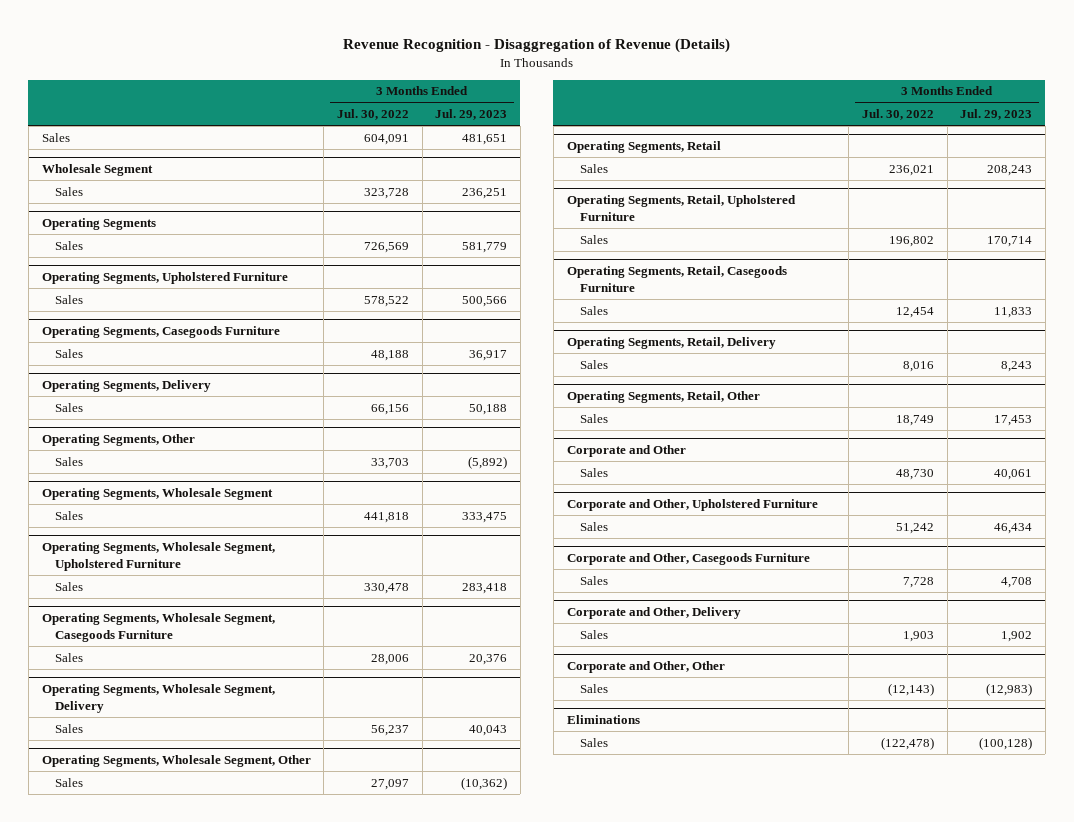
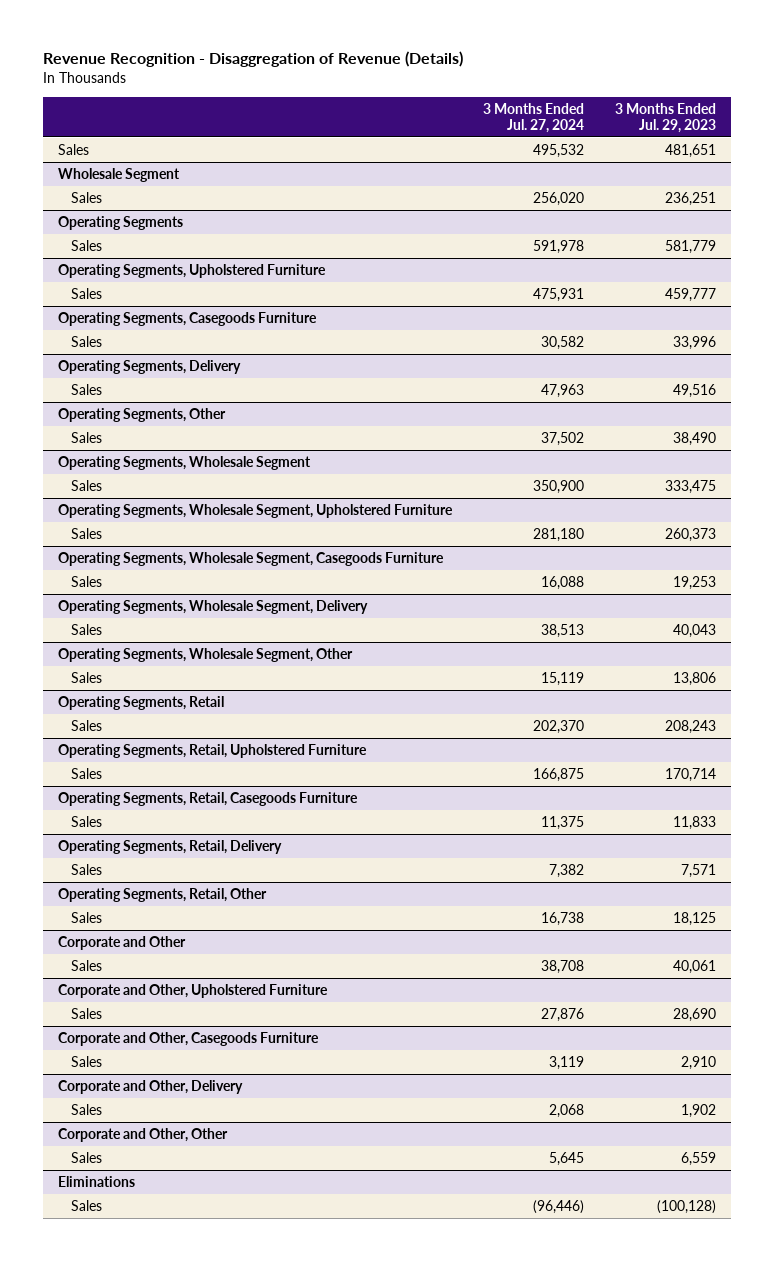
- | 3 Months Ended Jul. 30, 2022 | 3 Months Ended Jul. 29, 2023
+ | 3 Months Ended Jul. 27, 2024 | 3 Months Ended Jul. 29, 2023
@ Operating Segments, Upholstered Furniture
- Sales | 578,522 | 500,566
+ Sales | 475,931 | 459,777
@ Operating Segments, Casegoods Furniture
- Sales | 48,188 | 36,917
+ Sales | 30,582 | 33,996
@ Operating Segments, Delivery
- Sales | 66,156 | 50,188
+ Sales | 47,963 | 49,516
@ Operating Segments, Other
- Sales | 33,703 | (5,892)
+ Sales | 37,502 | 38,490
@ Operating Segments, Wholesale Segment, Upholstered Furniture
- Sales | 330,478 | 283,418
+ Sales | 281,180 | 260,373
@ Operating Segments, Wholesale Segment, Casegoods Furniture
- Sales | 28,006 | 20,376
+ Sales | 16,088 | 19,253
@ Operating Segments, Wholesale Segment, Other
- Sales | 27,097 | (10,362)
+ Sales | 15,119 | 13,806
@ Operating Segments, Retail, Delivery
- Sales | 8,016 | 8,243
+ Sales | 7,382 | 7,571
@ Operating Segments, Retail, Other
- Sales | 18,749 | 17,453
+ Sales | 16,738 | 18,125
@ Corporate and Other, Upholstered Furniture
- Sales | 51,242 | 46,434
+ Sales | 27,876 | 28,690
@ Corporate and Other, Casegoods Furniture
- Sales | 7,728 | 4,708
+ Sales | 3,119 | 2,910
@ Corporate and Other, Other
- Sales | (12,143) | (12,983)
+ Sales | 5,645 | 6,559

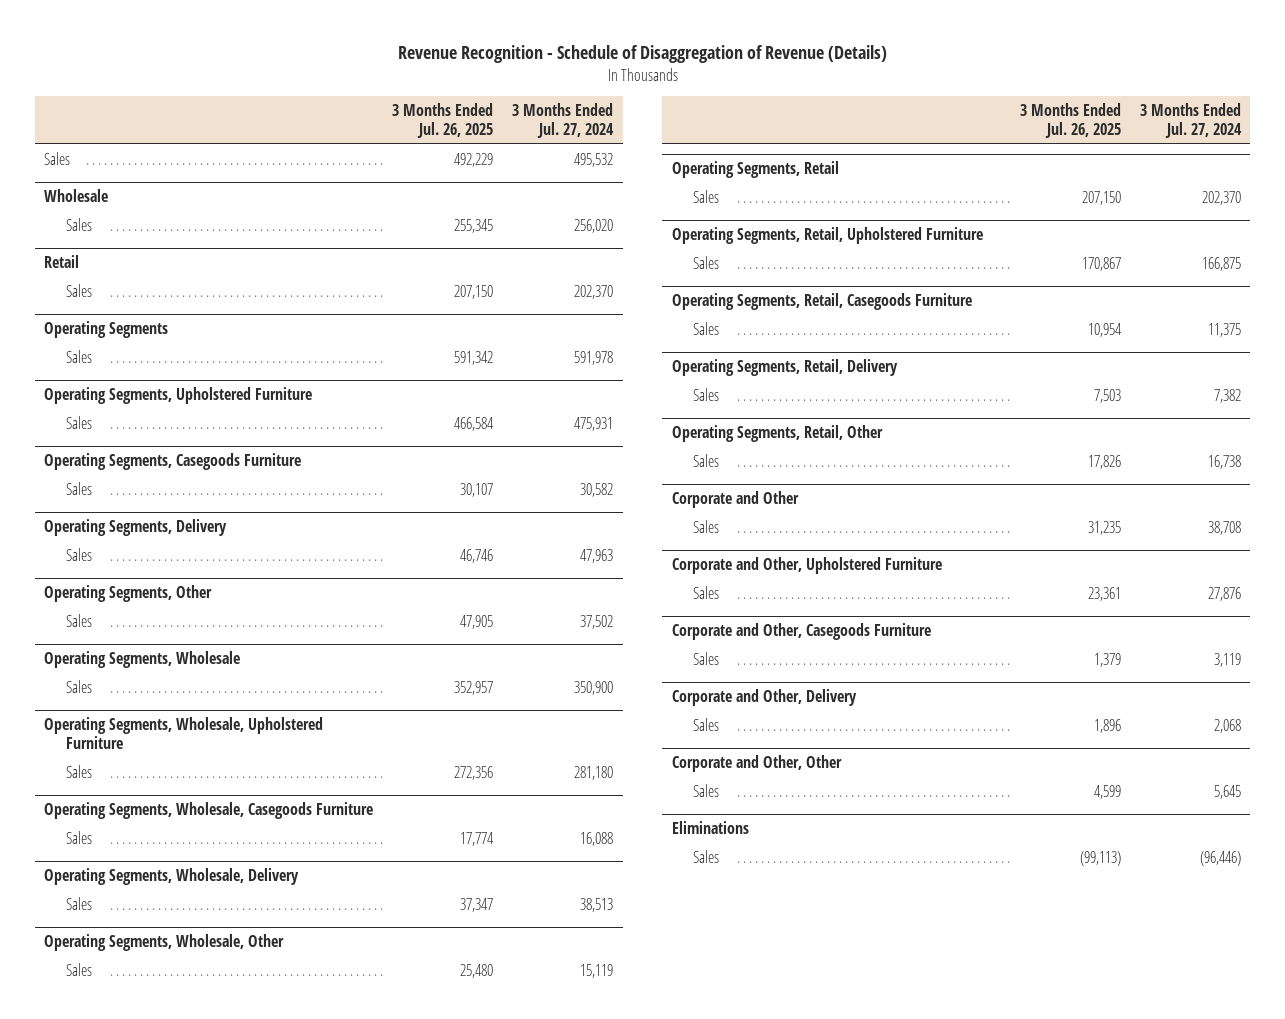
- Revenue Recognition - Disaggregation of Revenue (Details)
+ Revenue Recognition - Schedule of Disaggregation of Revenue (Details)
- | 3 Months Ended Jul. 27, 2024 | 3 Months Ended Jul. 29, 2023
+ | 3 Months Ended Jul. 26, 2025 | 3 Months Ended Jul. 27, 2024
- Wholesale Segment
+ Wholesale
+ Retail
+ Sales | 207,150 | 202,370
- Operating Segments, Wholesale Segment
+ Operating Segments, Wholesale
- Operating Segments, Wholesale Segment, Upholstered Furniture
+ Operating Segments, Wholesale, Upholstered Furniture
- Operating Segments, Wholesale Segment, Casegoods Furniture
+ Operating Segments, Wholesale, Casegoods Furniture
- Operating Segments, Wholesale Segment, Delivery
+ Operating Segments, Wholesale, Delivery
- Operating Segments, Wholesale Segment, Other
+ Operating Segments, Wholesale, Other

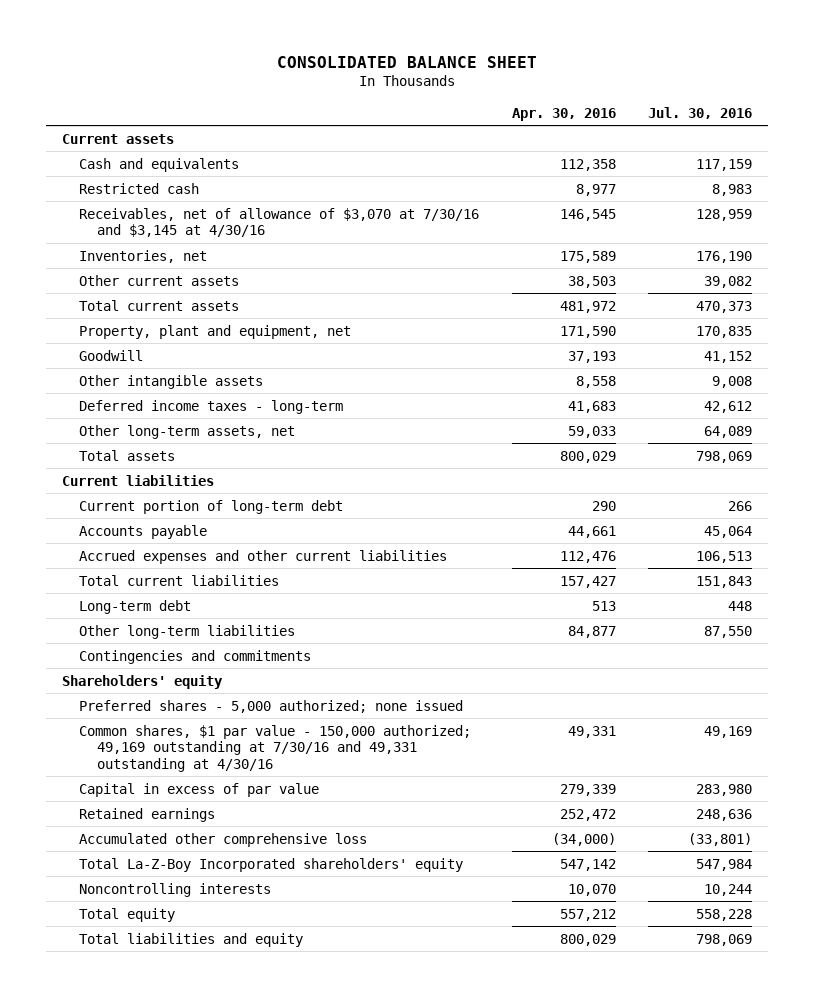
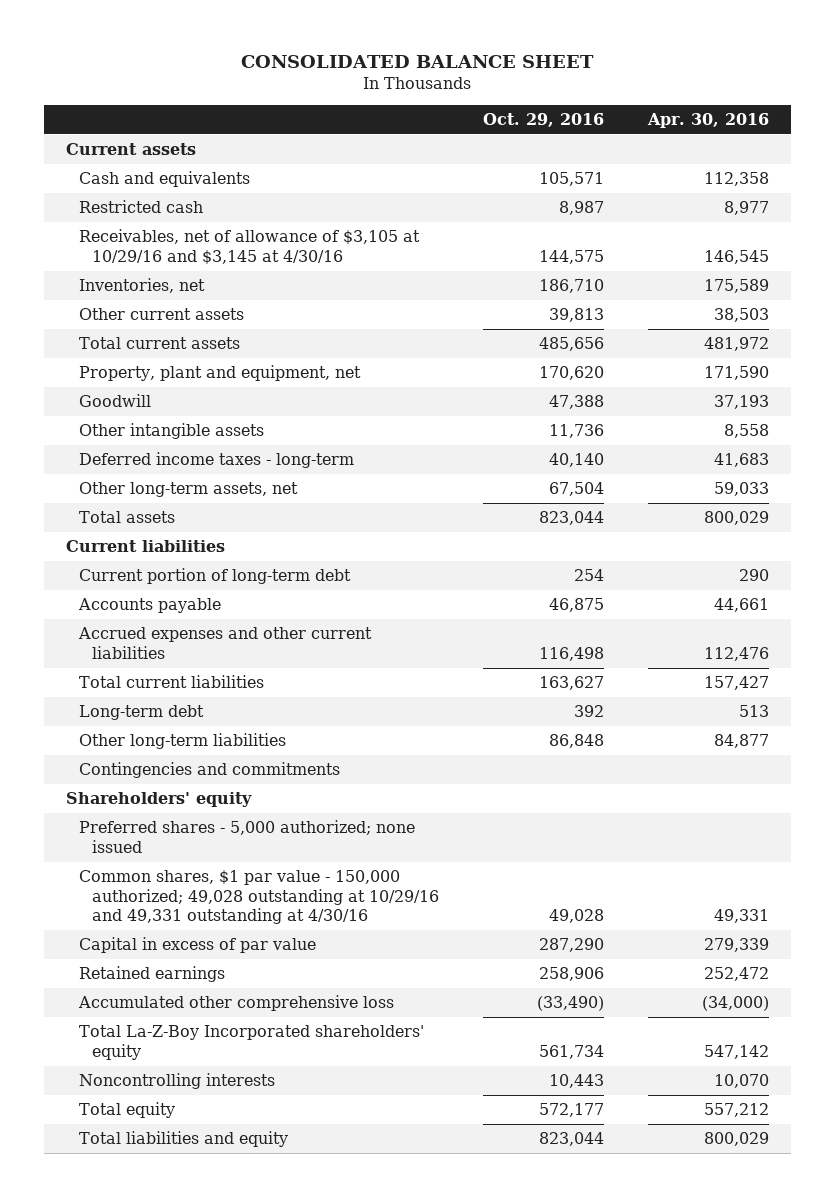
- | Apr. 30, 2016 | Jul. 30, 2016
+ | Oct. 29, 2016 | Apr. 30, 2016
- Receivables, net of allowance of $3,070 at 7/30/16 and $3,145 at 4/30/16 | 146,545 | 128,959
+ Receivables, net of allowance of $3,105 at 10/29/16 and $3,145 at 4/30/16 | 144,575 | 146,545
- Common shares, $1 par value - 150,000 authorized; 49,169 outstanding at 7/30/16 and 49,331 outstanding at 4/30/16 | 49,331 | 49,169
+ Common shares, $1 par value - 150,000 authorized; 49,028 outstanding at 10/29/16 and 49,331 outstanding at 4/30/16 | 49,028 | 49,331

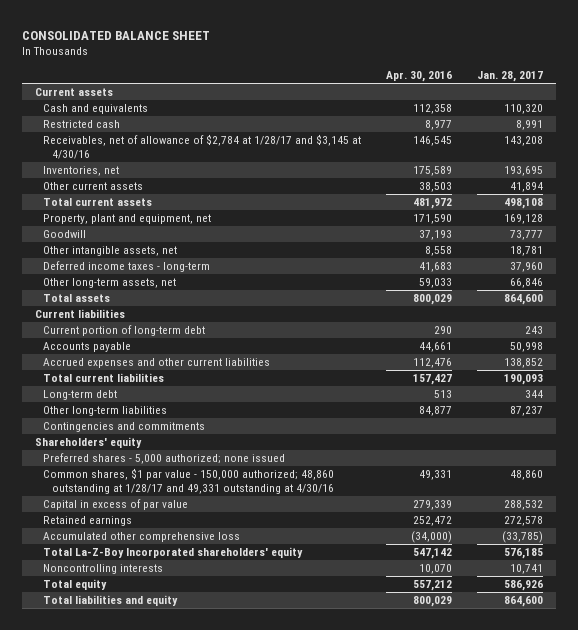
- | Oct. 29, 2016 | Apr. 30, 2016
+ | Apr. 30, 2016 | Jan. 28, 2017
- Receivables, net of allowance of $3,105 at 10/29/16 and $3,145 at 4/30/16 | 144,575 | 146,545
+ Receivables, net of allowance of $2,784 at 1/28/17 and $3,145 at 4/30/16 | 146,545 | 143,208
- Other intangible assets | 11,736 | 8,558
+ Other intangible assets, net | 8,558 | 18,781
- Common shares, $1 par value - 150,000 authorized; 49,028 outstanding at 10/29/16 and 49,331 outstanding at 4/30/16 | 49,028 | 49,331
+ Common shares, $1 par value - 150,000 authorized; 48,860 outstanding at 1/28/17 and 49,331 outstanding at 4/30/16 | 49,331 | 48,860

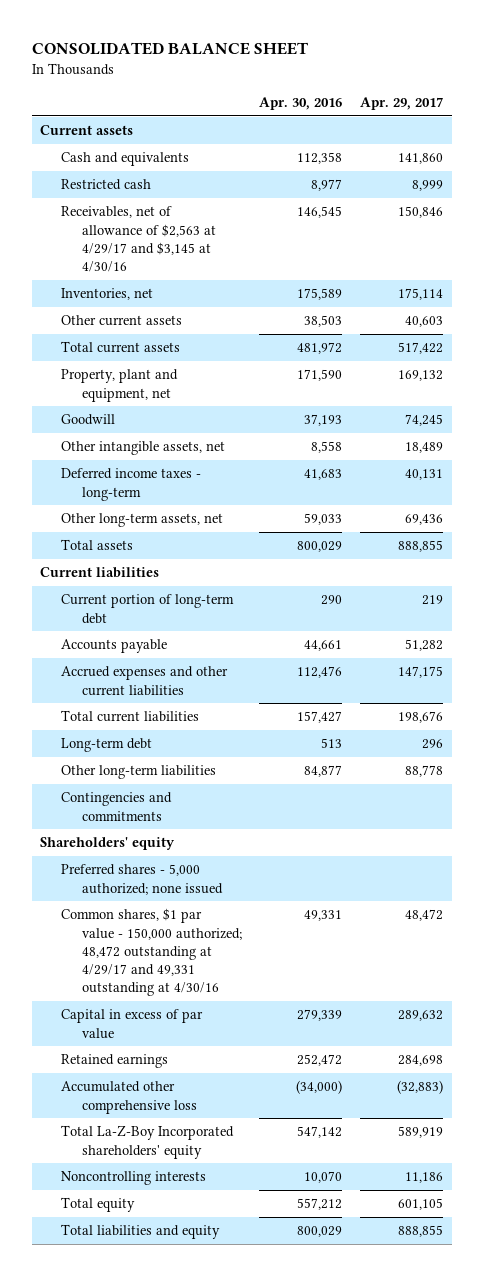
- | Apr. 30, 2016 | Jan. 28, 2017
+ | Apr. 30, 2016 | Apr. 29, 2017
- Receivables, net of allowance of $2,784 at 1/28/17 and $3,145 at 4/30/16 | 146,545 | 143,208
+ Receivables, net of allowance of $2,563 at 4/29/17 and $3,145 at 4/30/16 | 146,545 | 150,846
- Common shares, $1 par value - 150,000 authorized; 48,860 outstanding at 1/28/17 and 49,331 outstanding at 4/30/16 | 49,331 | 48,860
+ Common shares, $1 par value - 150,000 authorized; 48,472 outstanding at 4/29/17 and 49,331 outstanding at 4/30/16 | 49,331 | 48,472

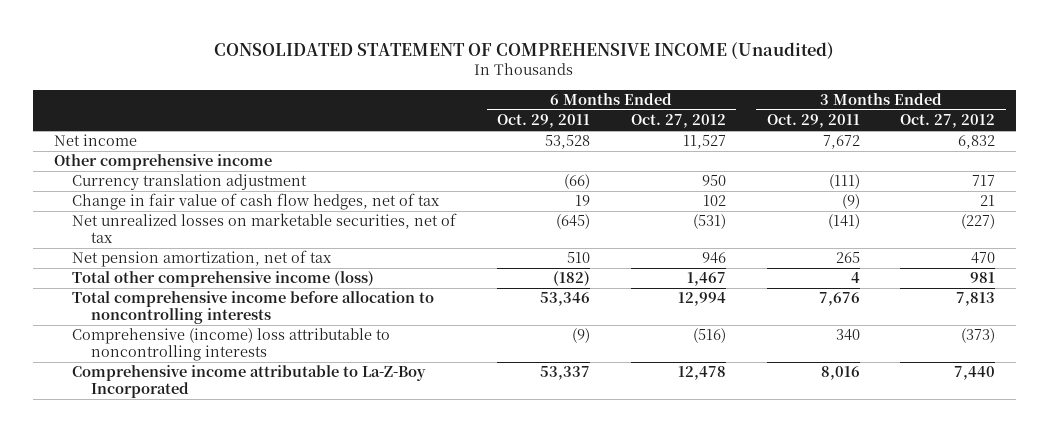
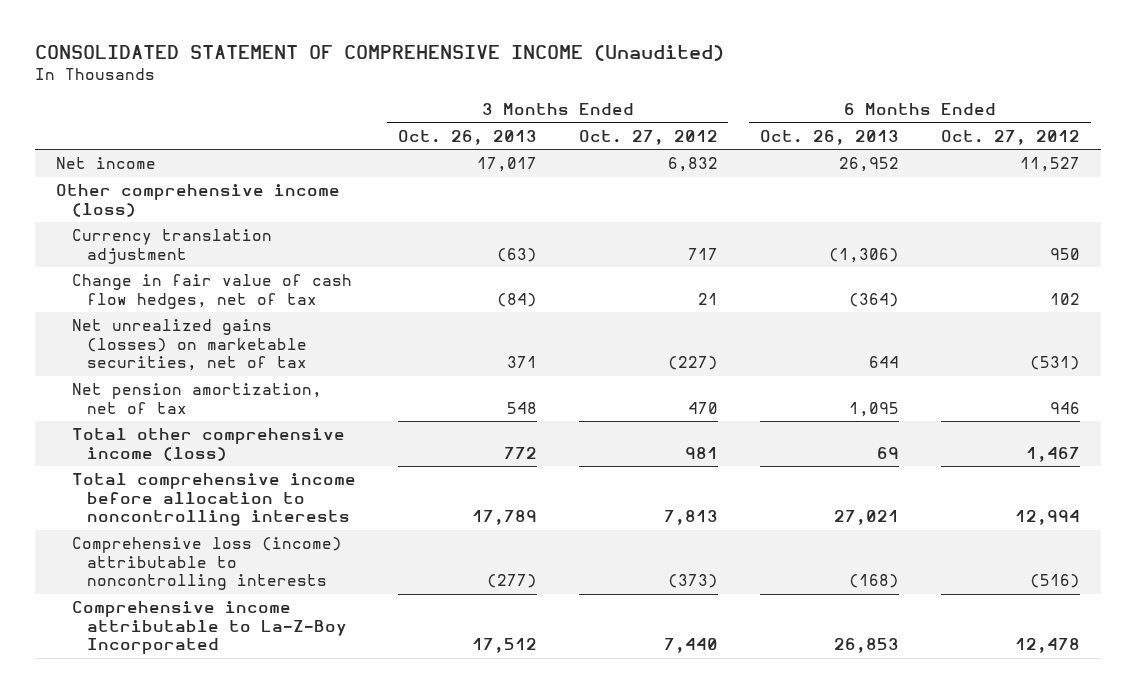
- | 6 Months Ended Oct. 29, 2011 | 6 Months Ended Oct. 27, 2012 | 3 Months Ended Oct. 29, 2011 | 3 Months Ended Oct. 27, 2012
+ | 3 Months Ended Oct. 26, 2013 | 3 Months Ended Oct. 27, 2012 | 6 Months Ended Oct. 26, 2013 | 6 Months Ended Oct. 27, 2012
- Other comprehensive income
+ Other comprehensive income (loss)
- Net unrealized losses on marketable securities, net of tax | (645) | (531) | (141) | (227)
+ Net unrealized gains (losses) on marketable securities, net of tax | 371 | (227) | 644 | (531)
- Comprehensive (income) loss attributable to noncontrolling interests | (9) | (516) | 340 | (373)
+ Comprehensive loss (income) attributable to noncontrolling interests | (277) | (373) | (168) | (516)

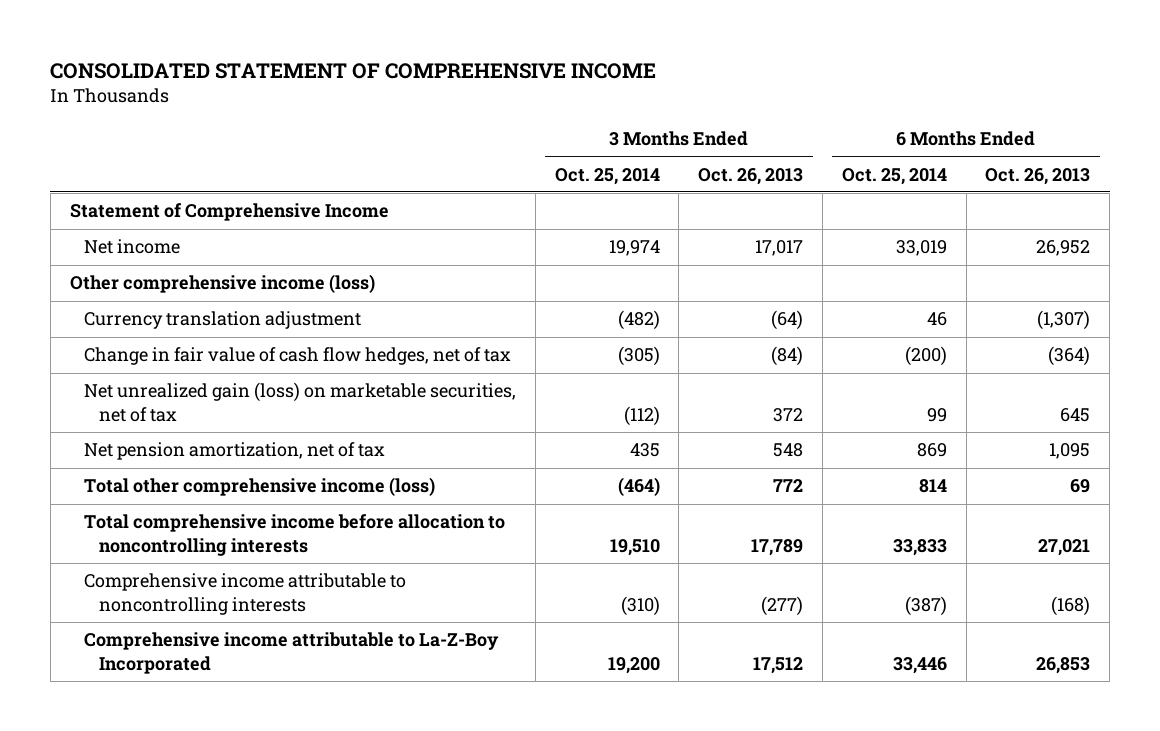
- CONSOLIDATED STATEMENT OF COMPREHENSIVE INCOME (Unaudited)
+ CONSOLIDATED STATEMENT OF COMPREHENSIVE INCOME
- | 3 Months Ended Oct. 26, 2013 | 3 Months Ended Oct. 27, 2012 | 6 Months Ended Oct. 26, 2013 | 6 Months Ended Oct. 27, 2012
+ | 3 Months Ended Oct. 25, 2014 | 3 Months Ended Oct. 26, 2013 | 6 Months Ended Oct. 25, 2014 | 6 Months Ended Oct. 26, 2013
+ Statement of Comprehensive Income
- Currency translation adjustment | (63) | 717 | (1,306) | 950
+ Currency translation adjustment | (482) | (64) | 46 | (1,307)
- Net unrealized gains (losses) on marketable securities, net of tax | 371 | (227) | 644 | (531)
+ Net unrealized gain (loss) on marketable securities, net of tax | (112) | 372 | 99 | 645
- Comprehensive loss (income) attributable to noncontrolling interests | (277) | (373) | (168) | (516)
+ Comprehensive income attributable to noncontrolling interests | (310) | (277) | (387) | (168)

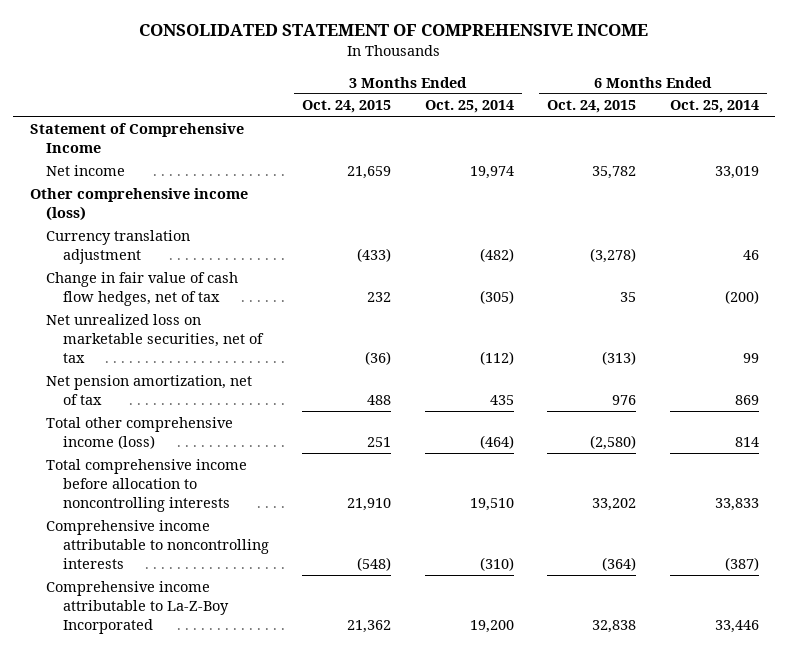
- | 3 Months Ended Oct. 25, 2014 | 3 Months Ended Oct. 26, 2013 | 6 Months Ended Oct. 25, 2014 | 6 Months Ended Oct. 26, 2013
+ | 3 Months Ended Oct. 24, 2015 | 3 Months Ended Oct. 25, 2014 | 6 Months Ended Oct. 24, 2015 | 6 Months Ended Oct. 25, 2014
- Net unrealized gain (loss) on marketable securities, net of tax | (112) | 372 | 99 | 645
+ Net unrealized loss on marketable securities, net of tax | (36) | (112) | (313) | 99

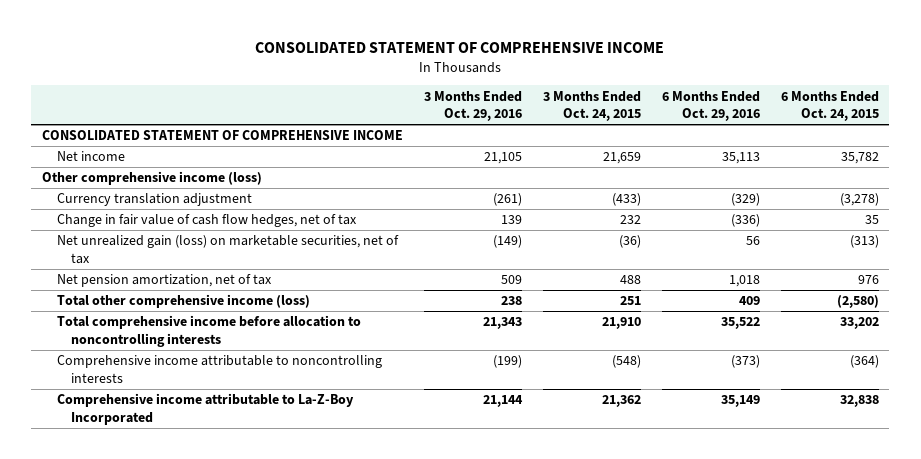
- | 3 Months Ended Oct. 24, 2015 | 3 Months Ended Oct. 25, 2014 | 6 Months Ended Oct. 24, 2015 | 6 Months Ended Oct. 25, 2014
+ | 3 Months Ended Oct. 29, 2016 | 3 Months Ended Oct. 24, 2015 | 6 Months Ended Oct. 29, 2016 | 6 Months Ended Oct. 24, 2015
- Statement of Comprehensive Income
+ CONSOLIDATED STATEMENT OF COMPREHENSIVE INCOME
- Net unrealized loss on marketable securities, net of tax | (36) | (112) | (313) | 99
+ Net unrealized gain (loss) on marketable securities, net of tax | (149) | (36) | 56 | (313)

